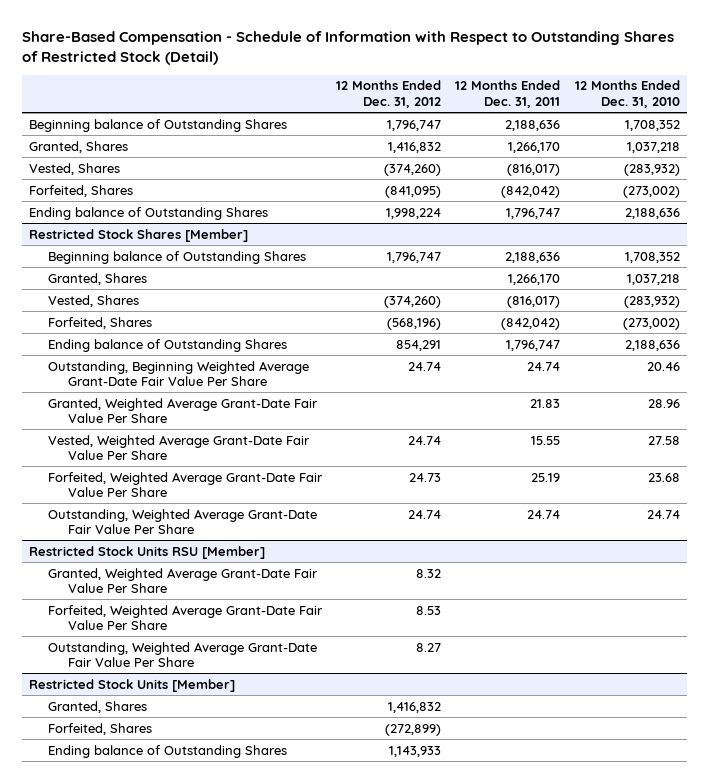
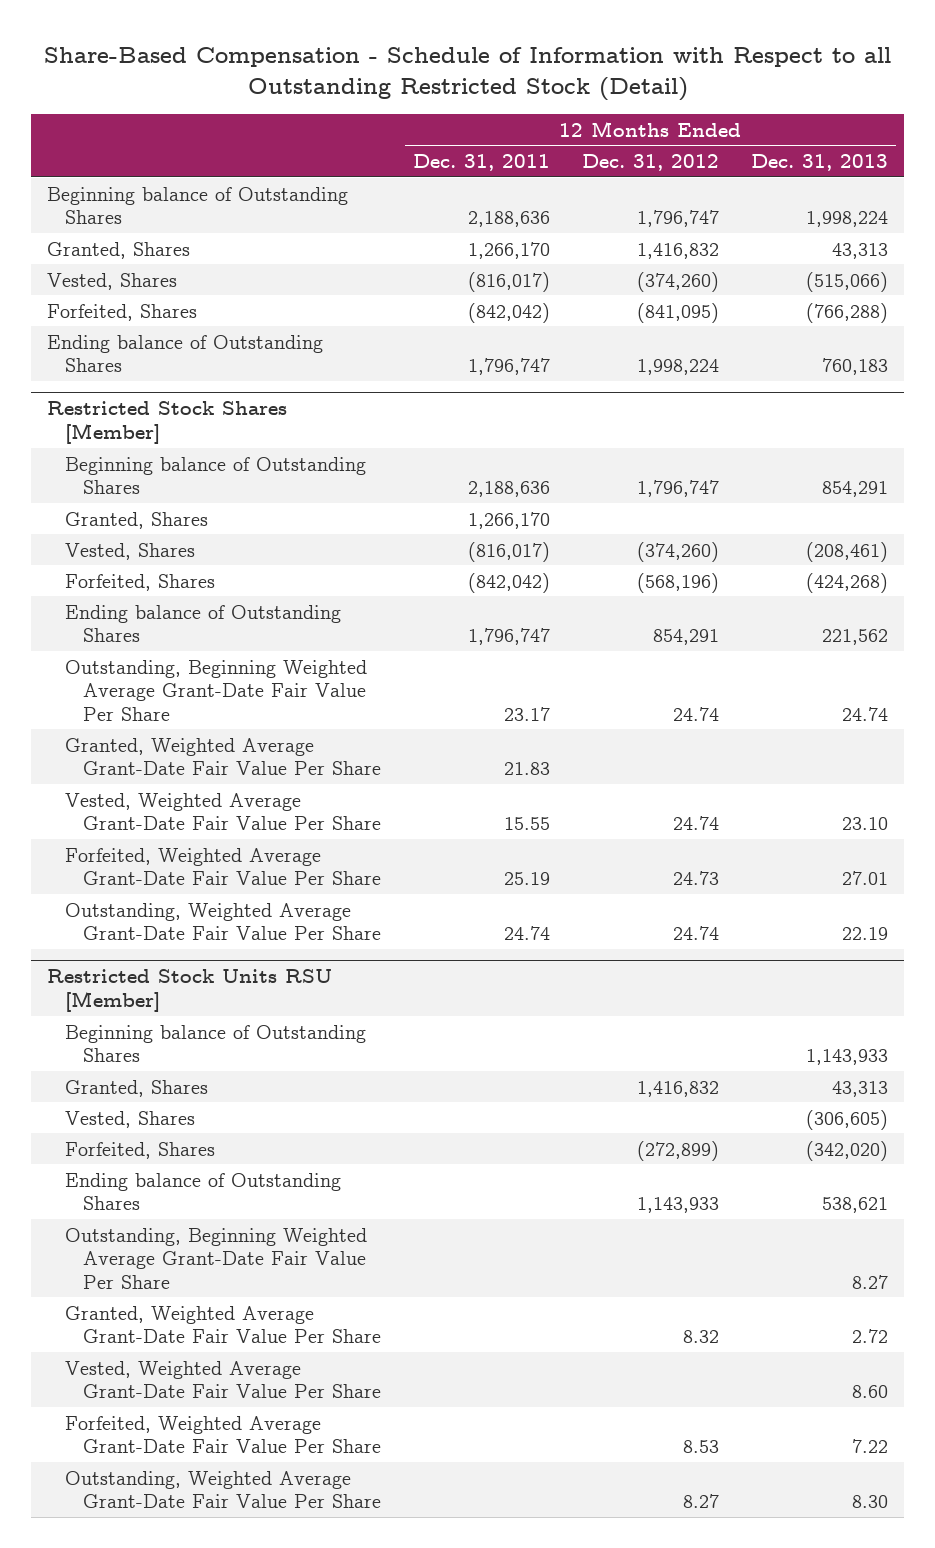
- Share-Based Compensation - Schedule of Information with Respect to Outstanding Shares of Restricted Stock (Detail)
+ Share-Based Compensation - Schedule of Information with Respect to all Outstanding Restricted Stock (Detail)
- | 12 Months Ended Dec. 31, 2012 | 12 Months Ended Dec. 31, 2011 | 12 Months Ended Dec. 31, 2010
+ | 12 Months Ended Dec. 31, 2011 | 12 Months Ended Dec. 31, 2012 | 12 Months Ended Dec. 31, 2013
@ Restricted Stock Shares [Member]
- Outstanding, Beginning Weighted Average Grant-Date Fair Value Per Share | 24.74 | 24.74 | 20.46
+ Outstanding, Beginning Weighted Average Grant-Date Fair Value Per Share | 23.17 | 24.74 | 24.74
- Restricted Stock Units [Member]
@ Restricted Stock Units RSU [Member]
+ Beginning balance of Outstanding Shares | | | 1,143,933
+ Vested, Shares | | | (306,605)
+ Outstanding, Beginning Weighted Average Grant-Date Fair Value Per Share | | | 8.27
moved down: Granted, Weighted Average Grant-Date Fair Value Per Share | | 8.32 | 2.72
+ Vested, Weighted Average Grant-Date Fair Value Per Share | | | 8.60
moved down: Forfeited, Weighted Average Grant-Date Fair Value Per Share | | 8.53 | 7.22
moved down: Outstanding, Weighted Average Grant-Date Fair Value Per Share | | 8.27 | 8.30

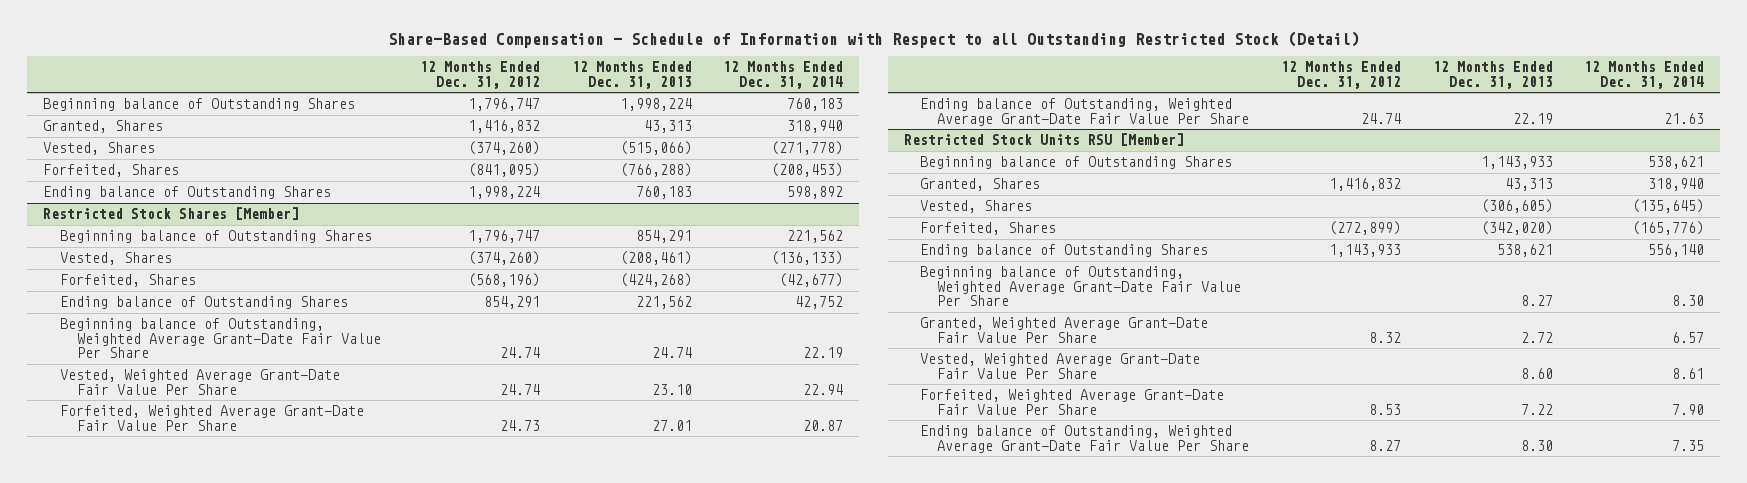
- | 12 Months Ended Dec. 31, 2011 | 12 Months Ended Dec. 31, 2012 | 12 Months Ended Dec. 31, 2013
+ | 12 Months Ended Dec. 31, 2012 | 12 Months Ended Dec. 31, 2013 | 12 Months Ended Dec. 31, 2014
@ Restricted Stock Shares [Member]
- Granted, Shares | 1,266,170 | |
- Outstanding, Beginning Weighted Average Grant-Date Fair Value Per Share | 23.17 | 24.74 | 24.74
- Granted, Weighted Average Grant-Date Fair Value Per Share | 21.83 | |
+ Beginning balance of Outstanding, Weighted Average Grant-Date Fair Value Per Share | 24.74 | 24.74 | 22.19
- Outstanding, Weighted Average Grant-Date Fair Value Per Share | 24.74 | 24.74 | 22.19
+ Ending balance of Outstanding, Weighted Average Grant-Date Fair Value Per Share | 24.74 | 22.19 | 21.63
@ Restricted Stock Units RSU [Member]
- Outstanding, Beginning Weighted Average Grant-Date Fair Value Per Share | | | 8.27
+ Beginning balance of Outstanding, Weighted Average Grant-Date Fair Value Per Share | | 8.27 | 8.30
- Outstanding, Weighted Average Grant-Date Fair Value Per Share | | 8.27 | 8.30
+ Ending balance of Outstanding, Weighted Average Grant-Date Fair Value Per Share | 8.27 | 8.30 | 7.35

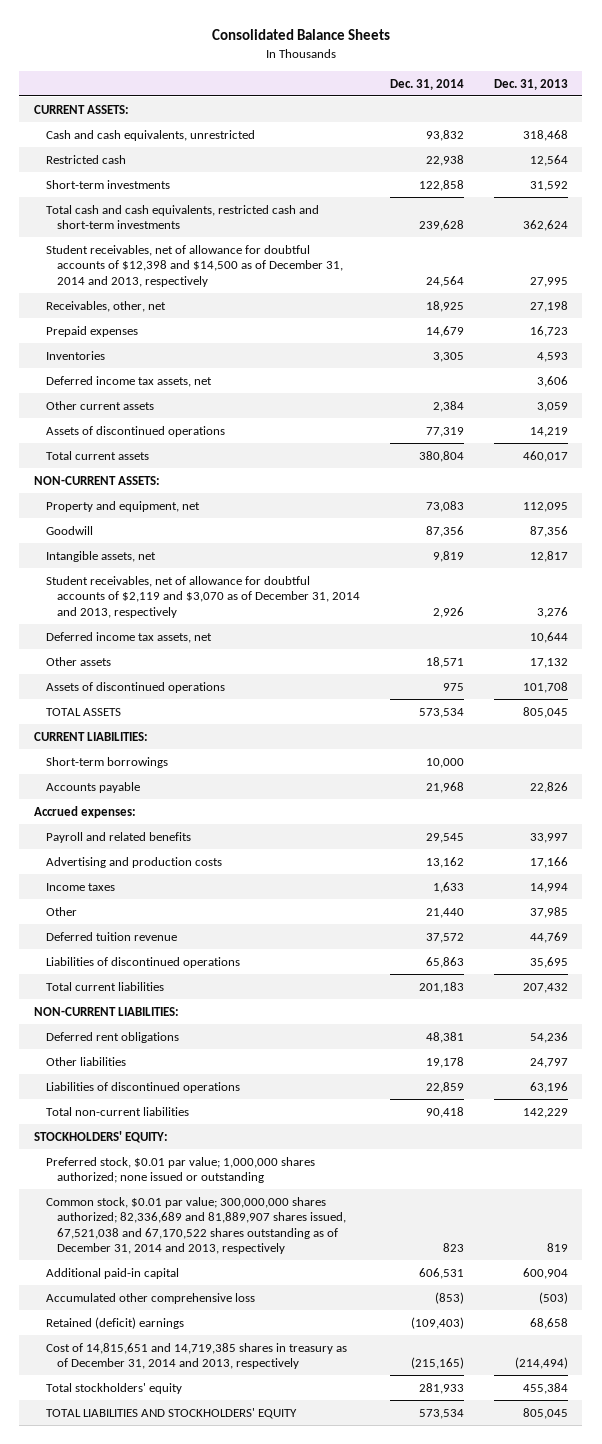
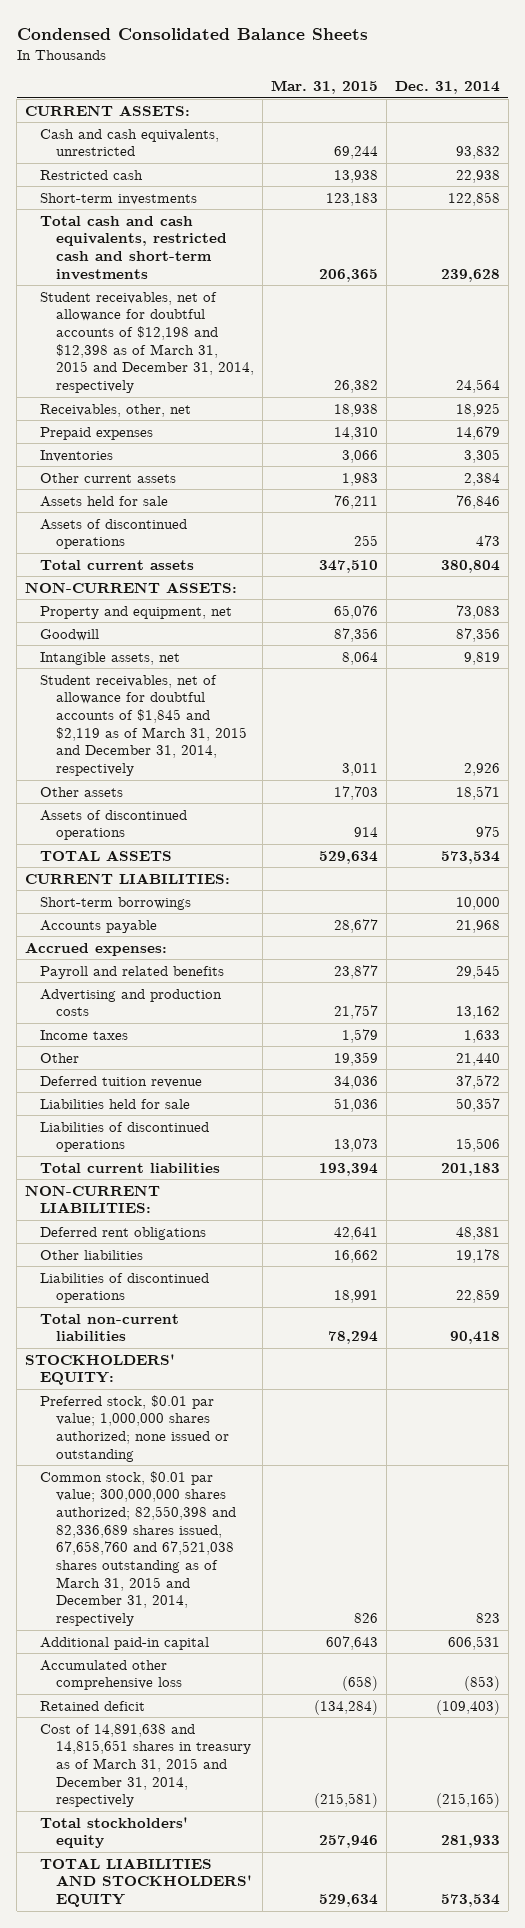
- Consolidated Balance Sheets
+ Condensed Consolidated Balance Sheets
- | Dec. 31, 2014 | Dec. 31, 2013
+ | Mar. 31, 2015 | Dec. 31, 2014
- Student receivables, net of allowance for doubtful accounts of $12,398 and $14,500 as of December 31, 2014 and 2013, respectively | 24,564 | 27,995
+ Student receivables, net of allowance for doubtful accounts of $12,198 and $12,398 as of March 31, 2015 and December 31, 2014, respectively | 26,382 | 24,564
- Deferred income tax assets, net | | 3,606
- Assets of discontinued operations | 77,319 | 14,219
+ Assets held for sale | 76,211 | 76,846
+ Assets of discontinued operations | 255 | 473
- Student receivables, net of allowance for doubtful accounts of $2,119 and $3,070 as of December 31, 2014 and 2013, respectively | 2,926 | 3,276
- Deferred income tax assets, net | | 10,644
+ Student receivables, net of allowance for doubtful accounts of $1,845 and $2,119 as of March 31, 2015 and December 31, 2014, respectively | 3,011 | 2,926
- Liabilities of discontinued operations | 65,863 | 35,695
+ Liabilities held for sale | 51,036 | 50,357
+ Liabilities of discontinued operations | 13,073 | 15,506
- Common stock, $0.01 par value; 300,000,000 shares authorized; 82,336,689 and 81,889,907 shares issued, 67,521,038 and 67,170,522 shares outstanding as of December 31, 2014 and 2013, respectively | 823 | 819
+ Common stock, $0.01 par value; 300,000,000 shares authorized; 82,550,398 and 82,336,689 shares issued, 67,658,760 and 67,521,038 shares outstanding as of March 31, 2015 and December 31, 2014, respectively | 826 | 823
- Retained (deficit) earnings | (109,403) | 68,658
- Cost of 14,815,651 and 14,719,385 shares in treasury as of December 31, 2014 and 2013, respectively | (215,165) | (214,494)
+ Retained deficit | (134,284) | (109,403)
+ Cost of 14,891,638 and 14,815,651 shares in treasury as of March 31, 2015 and December 31, 2014, respectively | (215,581) | (215,165)

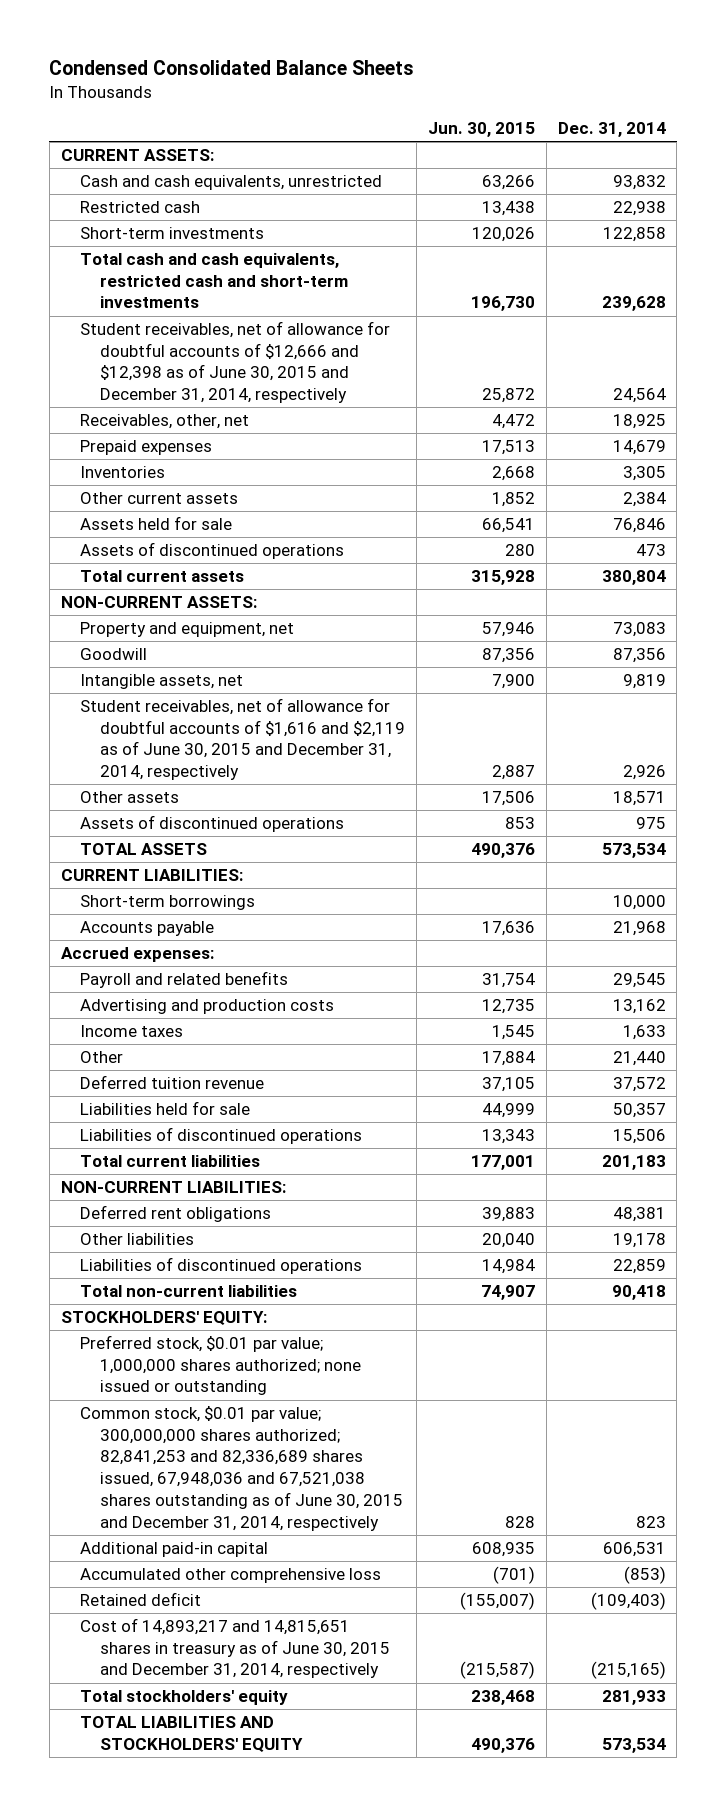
- | Mar. 31, 2015 | Dec. 31, 2014
+ | Jun. 30, 2015 | Dec. 31, 2014
- Student receivables, net of allowance for doubtful accounts of $12,198 and $12,398 as of March 31, 2015 and December 31, 2014, respectively | 26,382 | 24,564
+ Student receivables, net of allowance for doubtful accounts of $12,666 and $12,398 as of June 30, 2015 and December 31, 2014, respectively | 25,872 | 24,564
- Student receivables, net of allowance for doubtful accounts of $1,845 and $2,119 as of March 31, 2015 and December 31, 2014, respectively | 3,011 | 2,926
+ Student receivables, net of allowance for doubtful accounts of $1,616 and $2,119 as of June 30, 2015 and December 31, 2014, respectively | 2,887 | 2,926
- Common stock, $0.01 par value; 300,000,000 shares authorized; 82,550,398 and 82,336,689 shares issued, 67,658,760 and 67,521,038 shares outstanding as of March 31, 2015 and December 31, 2014, respectively | 826 | 823
+ Common stock, $0.01 par value; 300,000,000 shares authorized; 82,841,253 and 82,336,689 shares issued, 67,948,036 and 67,521,038 shares outstanding as of June 30, 2015 and December 31, 2014, respectively | 828 | 823
- Cost of 14,891,638 and 14,815,651 shares in treasury as of March 31, 2015 and December 31, 2014, respectively | (215,581) | (215,165)
+ Cost of 14,893,217 and 14,815,651 shares in treasury as of June 30, 2015 and December 31, 2014, respectively | (215,587) | (215,165)

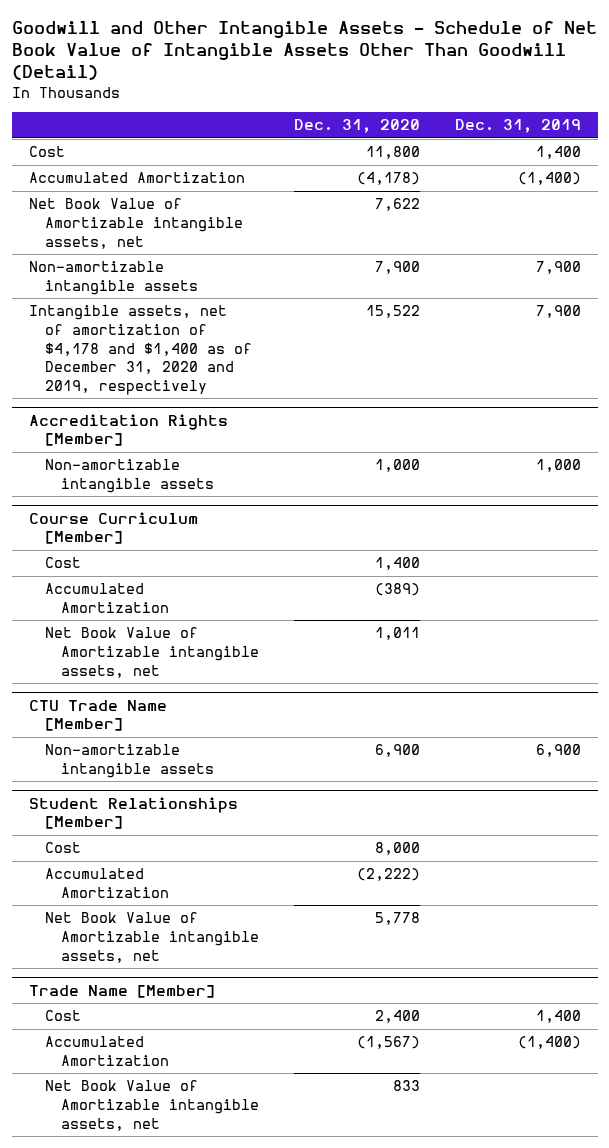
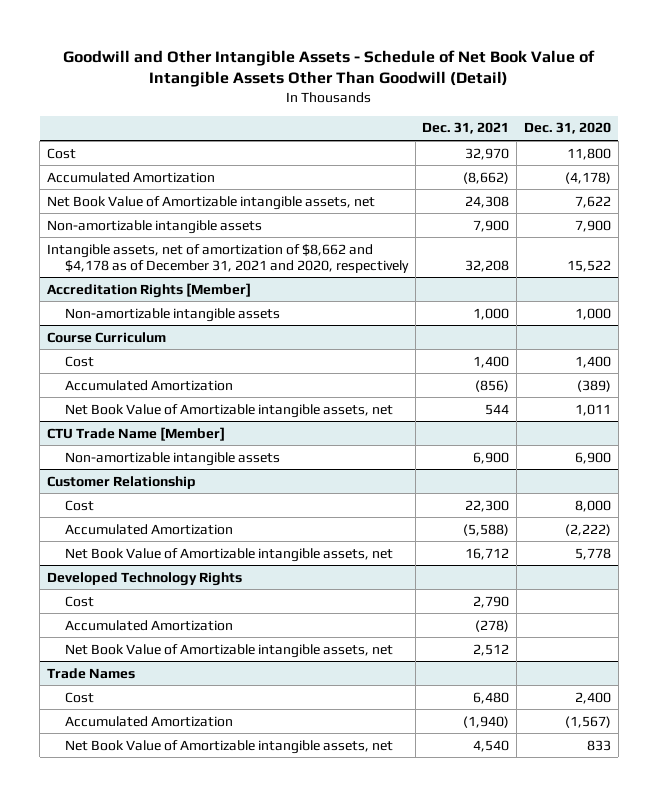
- | Dec. 31, 2020 | Dec. 31, 2019
+ | Dec. 31, 2021 | Dec. 31, 2020
- Intangible assets, net of amortization of $4,178 and $1,400 as of December 31, 2020 and 2019, respectively | 15,522 | 7,900
+ Intangible assets, net of amortization of $8,662 and $4,178 as of December 31, 2021 and 2020, respectively | 32,208 | 15,522
- Course Curriculum [Member]
+ Course Curriculum
- Student Relationships [Member]
+ Customer Relationship
- Trade Name [Member]
+ Developed Technology Rights
+ Cost | 2,790 |
+ Accumulated Amortization | (278) |
+ Net Book Value of Amortizable intangible assets, net | 2,512 |
+ Trade Names

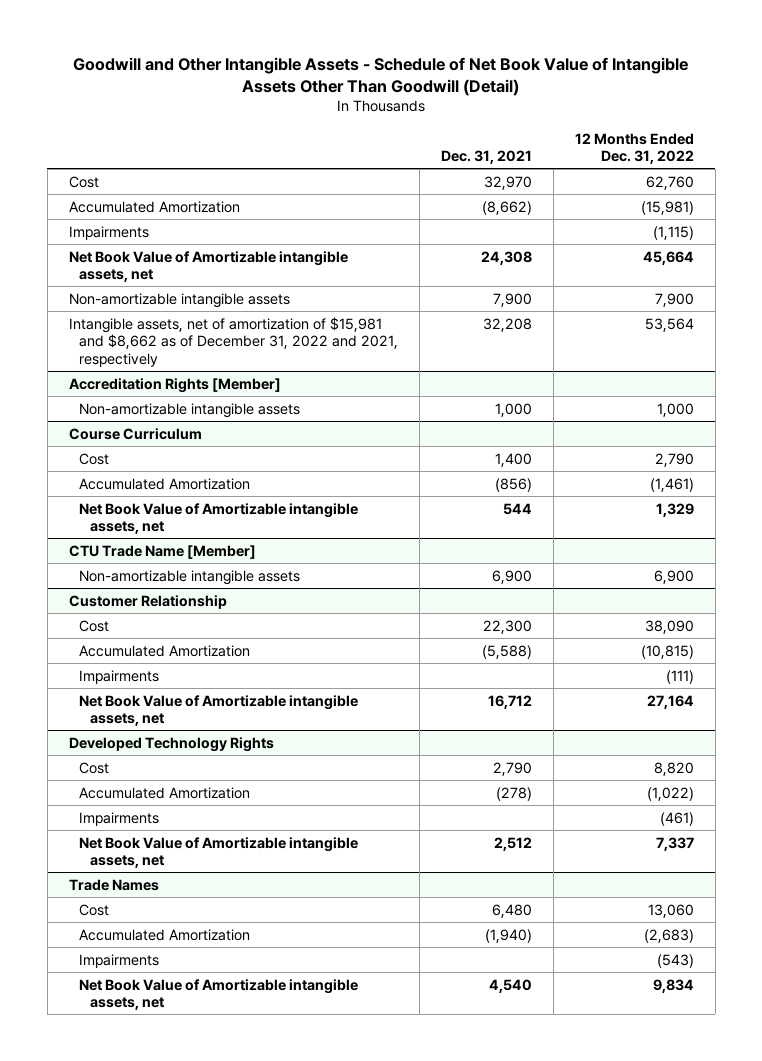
- | Dec. 31, 2021 | Dec. 31, 2020
+ | Dec. 31, 2021 | 12 Months Ended Dec. 31, 2022
+ Impairments | | (1,115)
- Intangible assets, net of amortization of $8,662 and $4,178 as of December 31, 2021 and 2020, respectively | 32,208 | 15,522
+ Intangible assets, net of amortization of $15,981 and $8,662 as of December 31, 2022 and 2021, respectively | 32,208 | 53,564
@ Customer Relationship
+ Impairments | | (111)
@ Developed Technology Rights
+ Impairments | | (461)
@ Trade Names
+ Impairments | | (543)

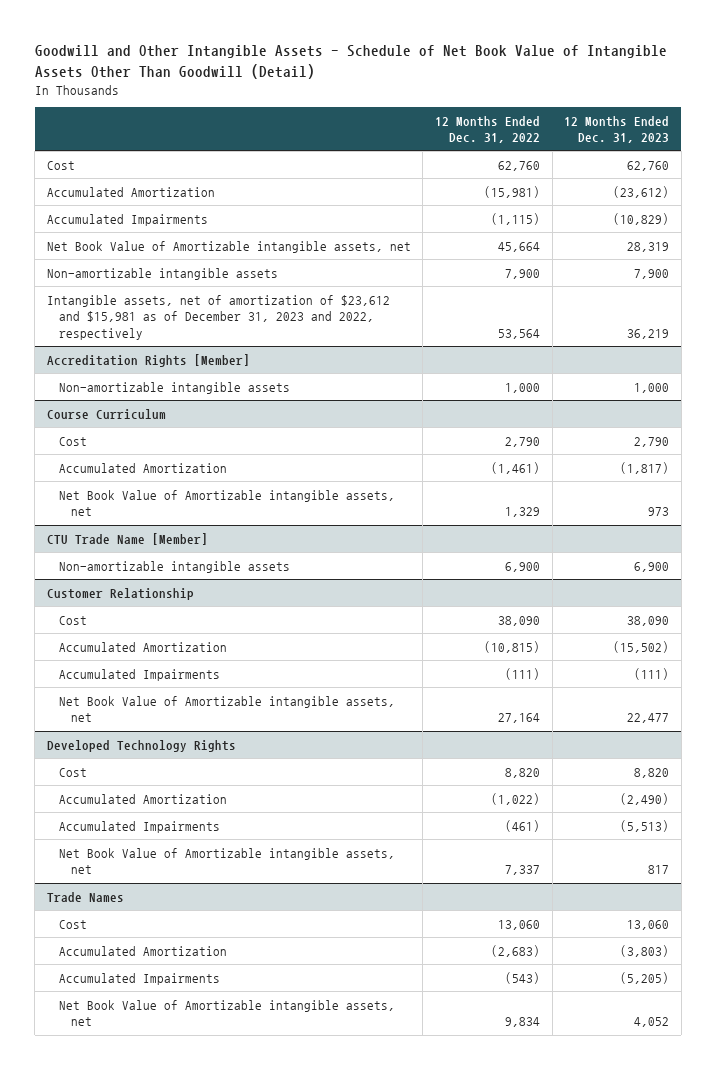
- | Dec. 31, 2021 | 12 Months Ended Dec. 31, 2022
+ | 12 Months Ended Dec. 31, 2022 | 12 Months Ended Dec. 31, 2023
- Impairments | | (1,115)
+ Accumulated Impairments | (1,115) | (10,829)
- Intangible assets, net of amortization of $15,981 and $8,662 as of December 31, 2022 and 2021, respectively | 32,208 | 53,564
+ Intangible assets, net of amortization of $23,612 and $15,981 as of December 31, 2023 and 2022, respectively | 53,564 | 36,219
@ Customer Relationship
- Impairments | | (111)
+ Accumulated Impairments | (111) | (111)
@ Developed Technology Rights
- Impairments | | (461)
+ Accumulated Impairments | (461) | (5,513)
@ Trade Names
- Impairments | | (543)
+ Accumulated Impairments | (543) | (5,205)

